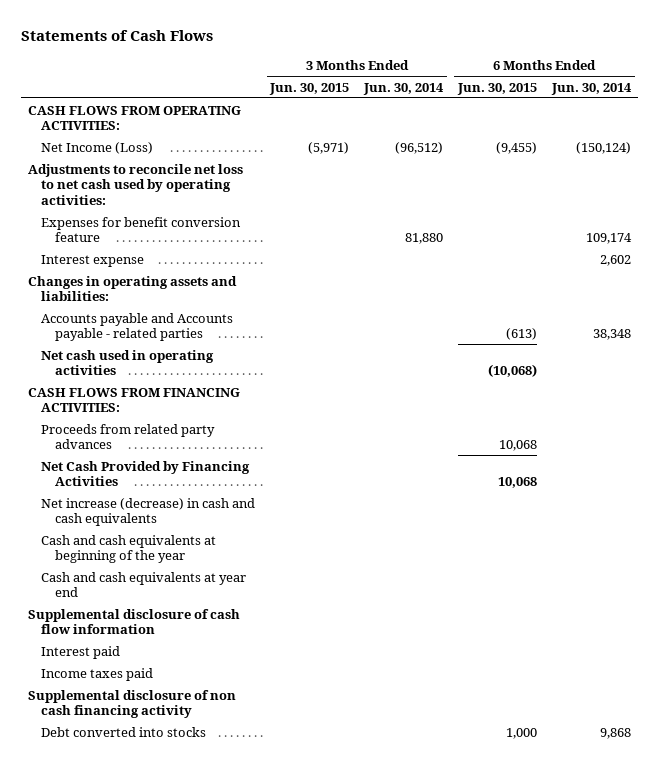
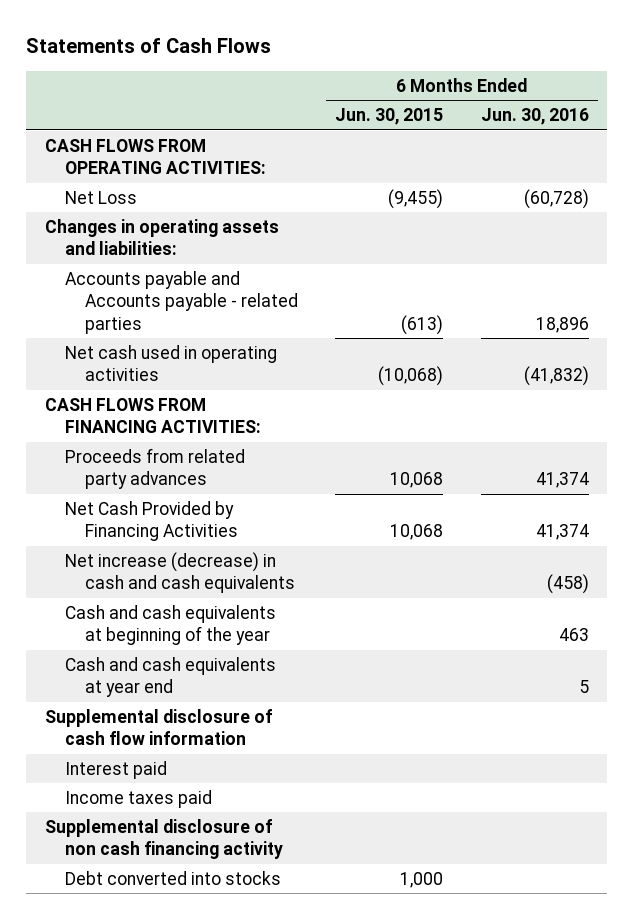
- | 3 Months Ended Jun. 30, 2015 | 3 Months Ended Jun. 30, 2014 | 6 Months Ended Jun. 30, 2015 | 6 Months Ended Jun. 30, 2014
+ | 6 Months Ended Jun. 30, 2015 | 6 Months Ended Jun. 30, 2016
- Net Income (Loss) | (5,971) | (96,512) | (9,455) | (150,124)
- Adjustments to reconcile net loss to net cash used by operating activities:
- Expenses for benefit conversion feature | | 81,880 | | 109,174
- Interest expense | | | | 2,602
+ Net Loss | (9,455) | (60,728)

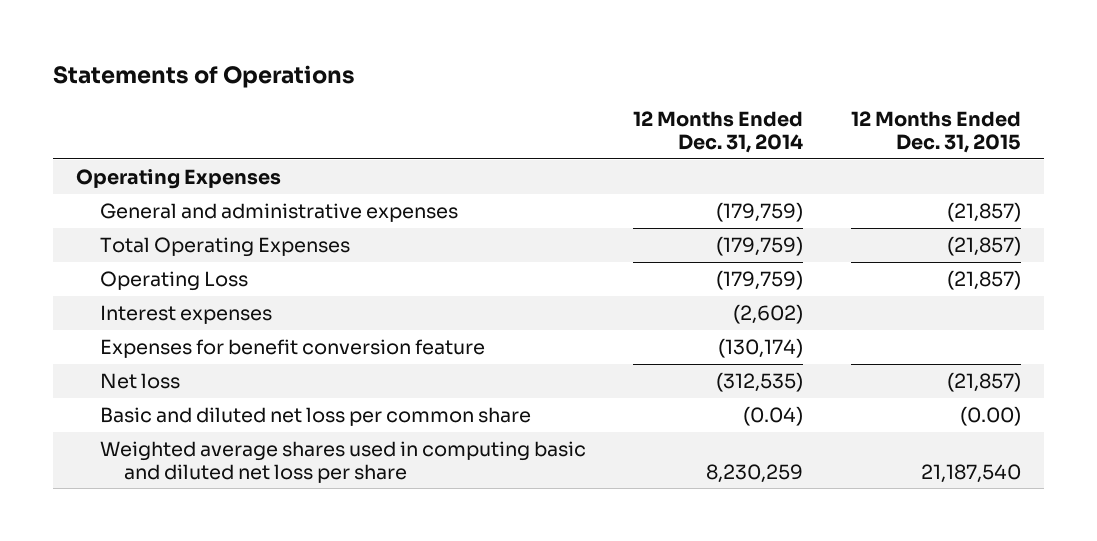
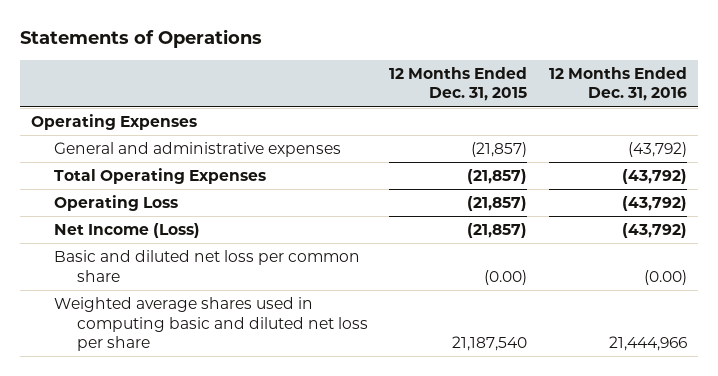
- | 12 Months Ended Dec. 31, 2014 | 12 Months Ended Dec. 31, 2015
+ | 12 Months Ended Dec. 31, 2015 | 12 Months Ended Dec. 31, 2016
- Interest expenses | (2,602) |
- Expenses for benefit conversion feature | (130,174) |
- Net loss | (312,535) | (21,857)
+ Net Income (Loss) | (21,857) | (43,792)

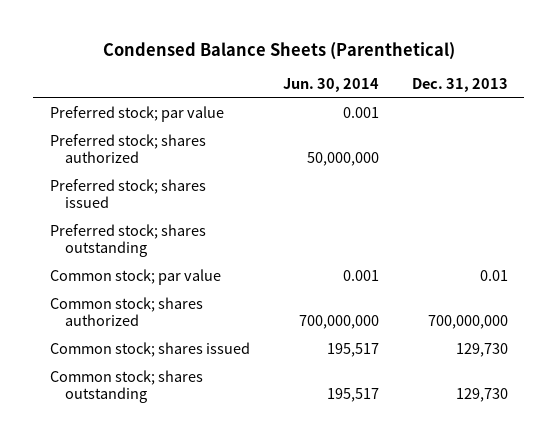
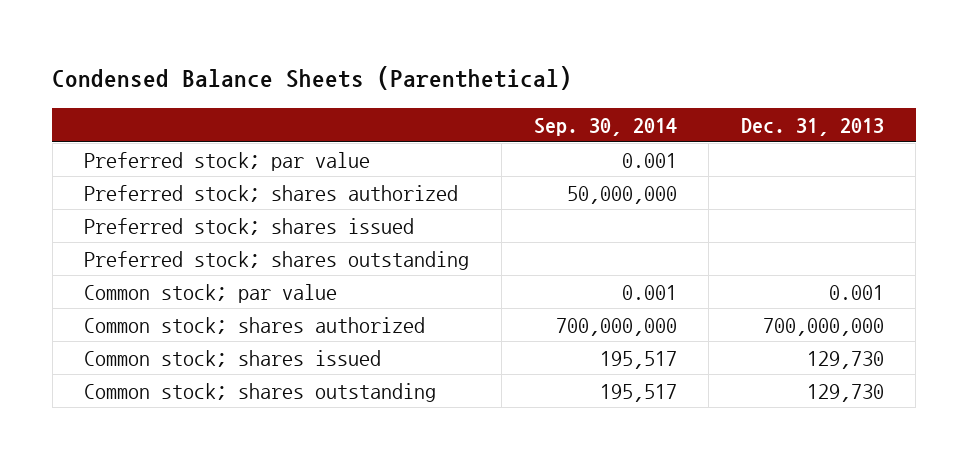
- | Jun. 30, 2014 | Dec. 31, 2013
+ | Sep. 30, 2014 | Dec. 31, 2013
- Common stock; par value | 0.001 | 0.01
+ Common stock; par value | 0.001 | 0.001

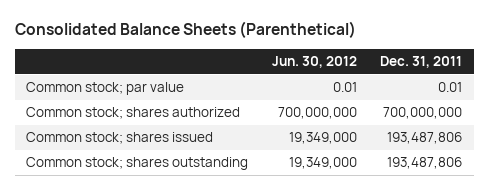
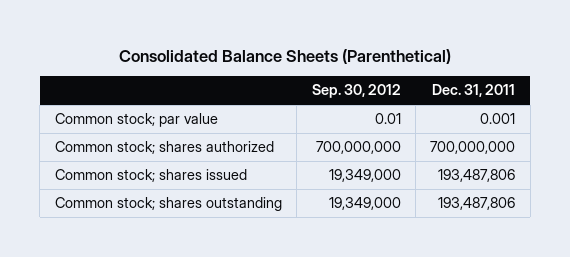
- | Jun. 30, 2012 | Dec. 31, 2011
+ | Sep. 30, 2012 | Dec. 31, 2011
- Common stock; par value | 0.01 | 0.01
+ Common stock; par value | 0.01 | 0.001

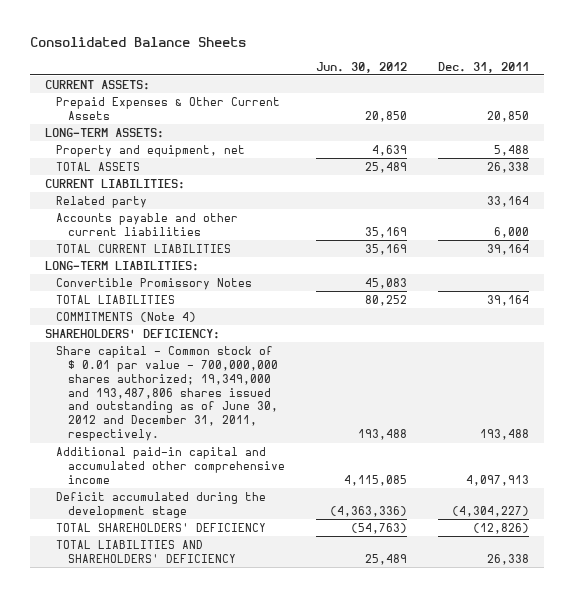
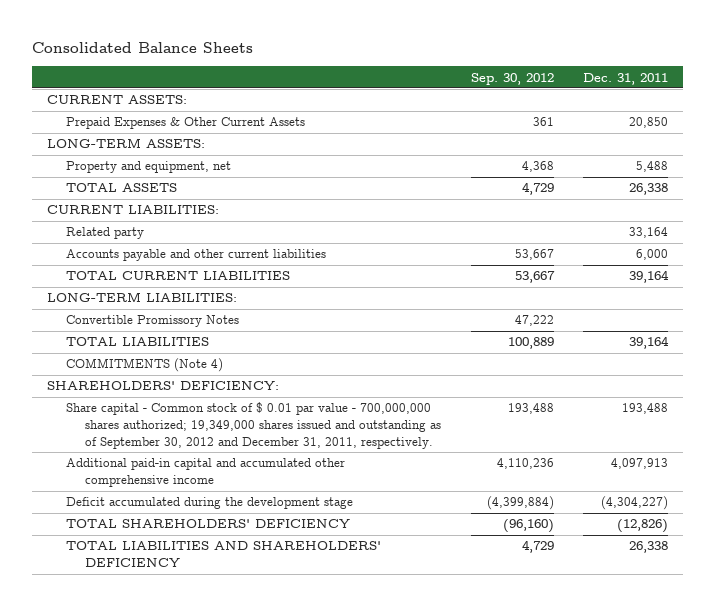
- | Jun. 30, 2012 | Dec. 31, 2011
+ | Sep. 30, 2012 | Dec. 31, 2011
- Share capital - Common stock of $ 0.01 par value - 700,000,000 shares authorized; 19,349,000 and 193,487,806 shares issued and outstanding as of June 30, 2012 and December 31, 2011, respectively. | 193,488 | 193,488
+ Share capital - Common stock of $ 0.01 par value - 700,000,000 shares authorized; 19,349,000 shares issued and outstanding as of September 30, 2012 and December 31, 2011, respectively. | 193,488 | 193,488

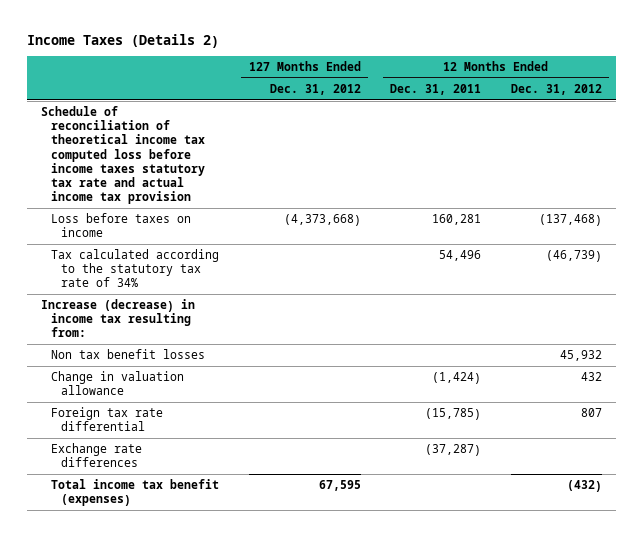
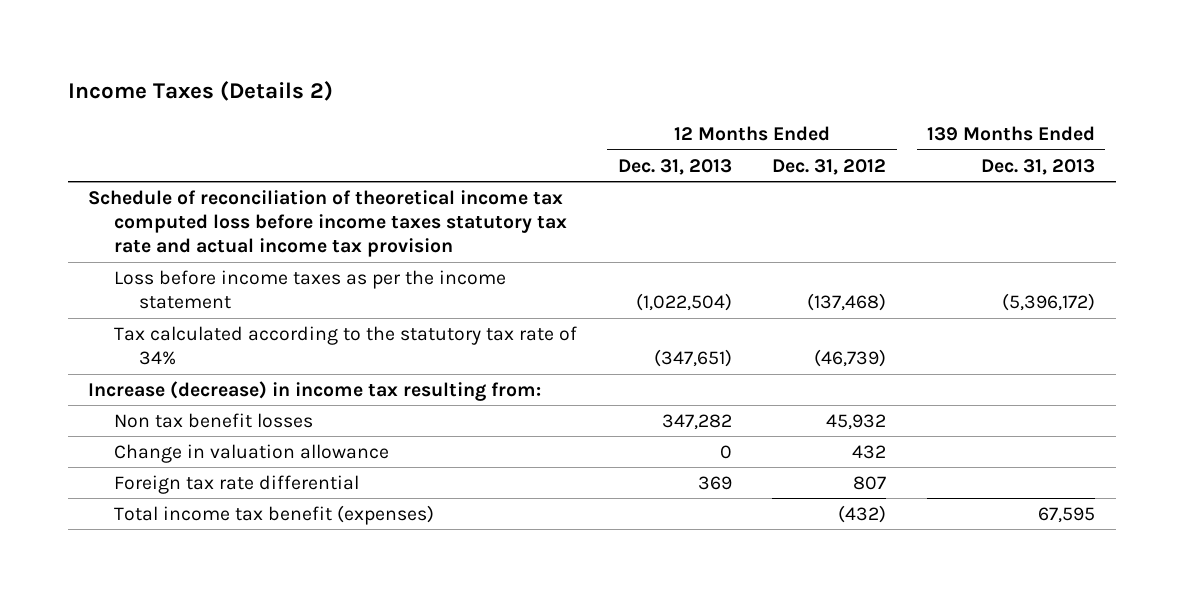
- | 127 Months Ended Dec. 31, 2012 | 12 Months Ended Dec. 31, 2011 | 12 Months Ended Dec. 31, 2012
+ | 12 Months Ended Dec. 31, 2013 | 12 Months Ended Dec. 31, 2012 | 139 Months Ended Dec. 31, 2013
- Loss before taxes on income | (4,373,668) | 160,281 | (137,468)
+ Loss before income taxes as per the income statement | (1,022,504) | (137,468) | (5,396,172)
- Exchange rate differences | | (37,287) |

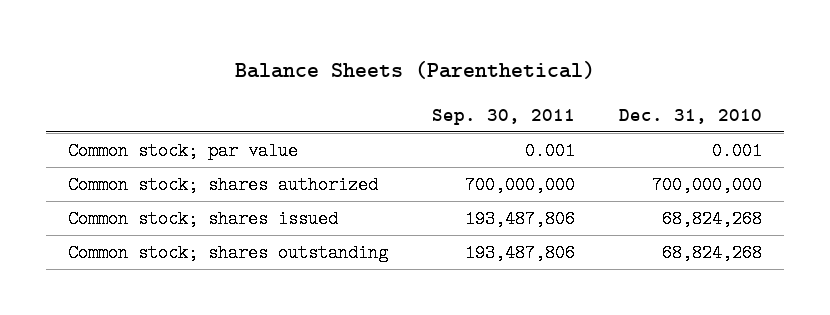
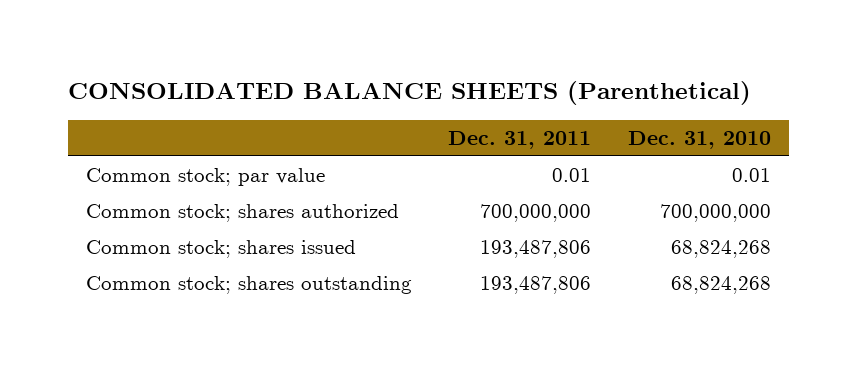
- Balance Sheets (Parenthetical)
+ CONSOLIDATED BALANCE SHEETS (Parenthetical)
- | Sep. 30, 2011 | Dec. 31, 2010
+ | Dec. 31, 2011 | Dec. 31, 2010
- Common stock; par value | 0.001 | 0.001
+ Common stock; par value | 0.01 | 0.01

